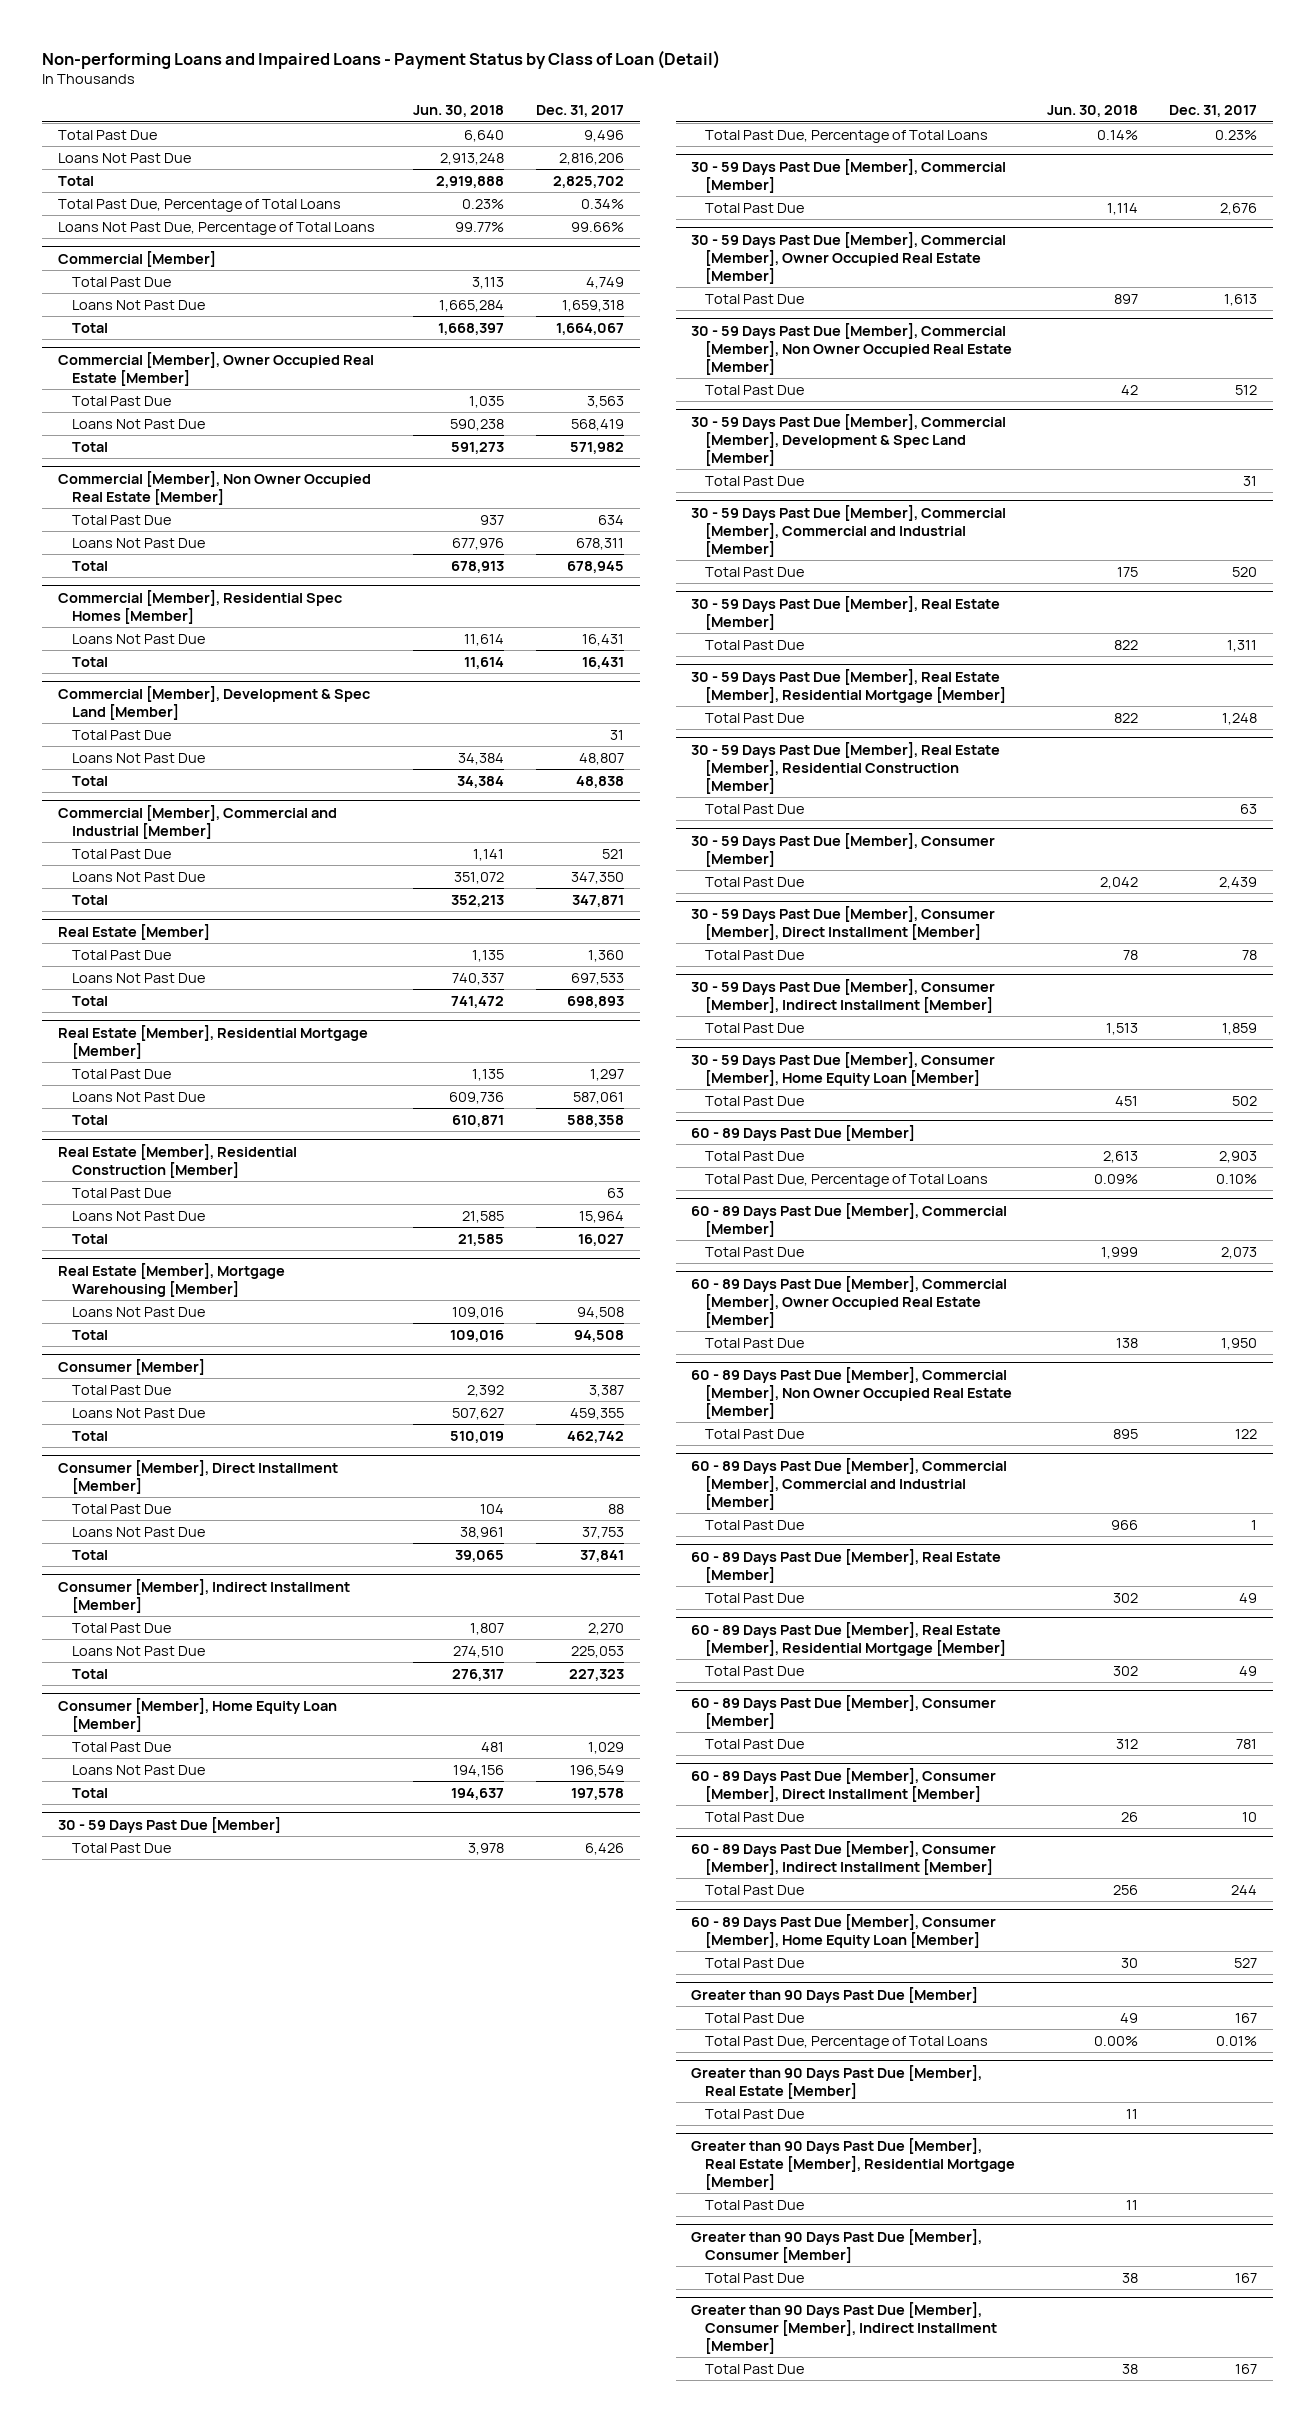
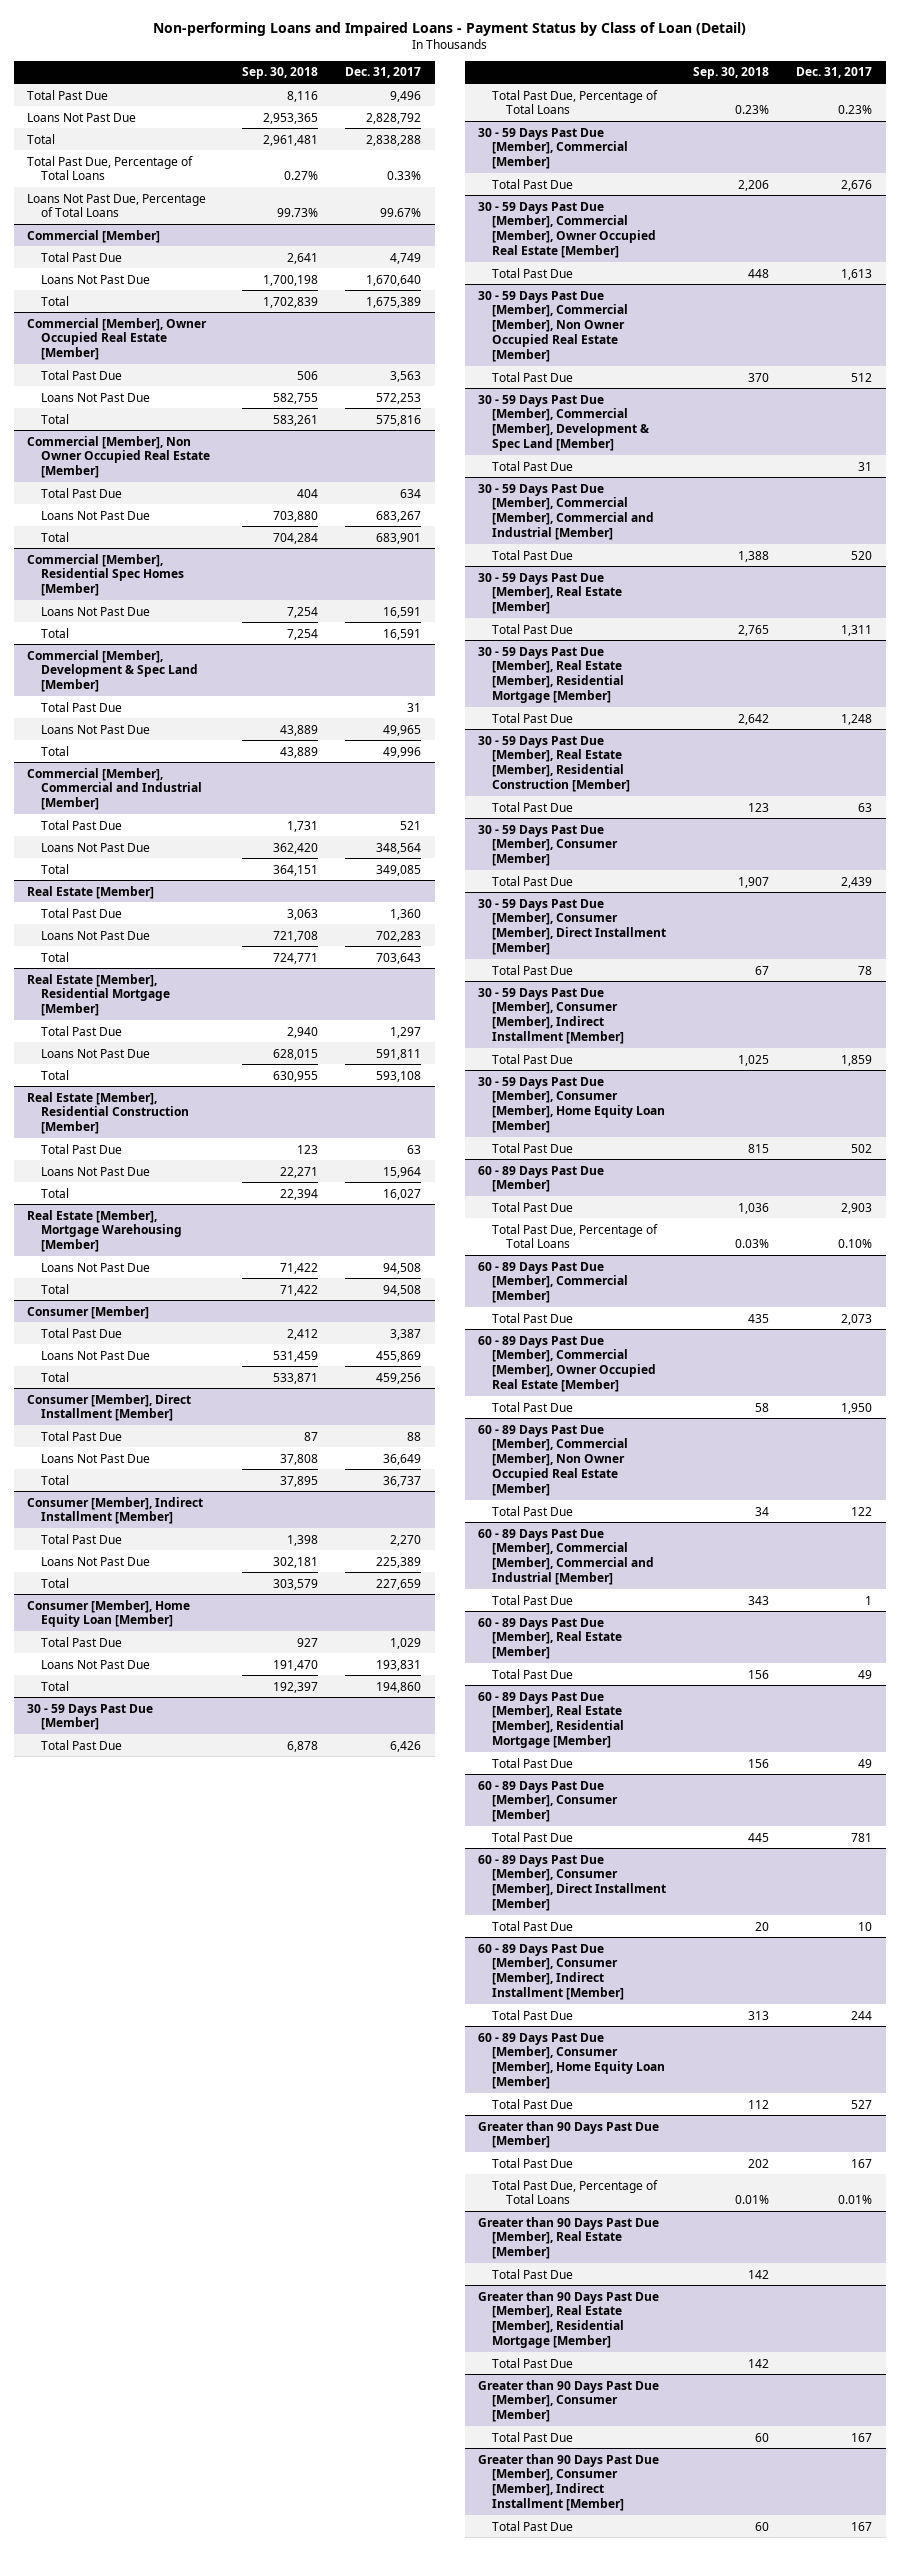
- | Jun. 30, 2018 | Dec. 31, 2017
+ | Sep. 30, 2018 | Dec. 31, 2017
- Loans Not Past Due | 2,913,248 | 2,816,206
- Total | 2,919,888 | 2,825,702
- Total Past Due, Percentage of Total Loans | 0.23% | 0.34%
- Loans Not Past Due, Percentage of Total Loans | 99.77% | 99.66%
+ Loans Not Past Due | 2,953,365 | 2,828,792
+ Total | 2,961,481 | 2,838,288
+ Total Past Due, Percentage of Total Loans | 0.27% | 0.33%
+ Loans Not Past Due, Percentage of Total Loans | 99.73% | 99.67%
@ Commercial [Member]
- Loans Not Past Due | 1,665,284 | 1,659,318
- Total | 1,668,397 | 1,664,067
+ Loans Not Past Due | 1,700,198 | 1,670,640
+ Total | 1,702,839 | 1,675,389
@ Commercial [Member], Owner Occupied Real Estate [Member]
- Loans Not Past Due | 590,238 | 568,419
- Total | 591,273 | 571,982
+ Loans Not Past Due | 582,755 | 572,253
+ Total | 583,261 | 575,816
@ Commercial [Member], Non Owner Occupied Real Estate [Member]
- Loans Not Past Due | 677,976 | 678,311
- Total | 678,913 | 678,945
+ Loans Not Past Due | 703,880 | 683,267
+ Total | 704,284 | 683,901
@ Commercial [Member], Residential Spec Homes [Member]
- Loans Not Past Due | 11,614 | 16,431
- Total | 11,614 | 16,431
+ Loans Not Past Due | 7,254 | 16,591
+ Total | 7,254 | 16,591
@ Commercial [Member], Development & Spec Land [Member]
- Loans Not Past Due | 34,384 | 48,807
- Total | 34,384 | 48,838
+ Loans Not Past Due | 43,889 | 49,965
+ Total | 43,889 | 49,996
@ Commercial [Member], Commercial and Industrial [Member]
- Loans Not Past Due | 351,072 | 347,350
- Total | 352,213 | 347,871
+ Loans Not Past Due | 362,420 | 348,564
+ Total | 364,151 | 349,085
@ Real Estate [Member]
- Loans Not Past Due | 740,337 | 697,533
- Total | 741,472 | 698,893
+ Loans Not Past Due | 721,708 | 702,283
+ Total | 724,771 | 703,643
@ Real Estate [Member], Residential Mortgage [Member]
- Loans Not Past Due | 609,736 | 587,061
- Total | 610,871 | 588,358
+ Loans Not Past Due | 628,015 | 591,811
+ Total | 630,955 | 593,108
@ Consumer [Member]
- Loans Not Past Due | 507,627 | 459,355
- Total | 510,019 | 462,742
+ Loans Not Past Due | 531,459 | 455,869
+ Total | 533,871 | 459,256
@ Consumer [Member], Direct Installment [Member]
- Loans Not Past Due | 38,961 | 37,753
- Total | 39,065 | 37,841
+ Loans Not Past Due | 37,808 | 36,649
+ Total | 37,895 | 36,737
@ Consumer [Member], Indirect Installment [Member]
- Loans Not Past Due | 274,510 | 225,053
- Total | 276,317 | 227,323
+ Loans Not Past Due | 302,181 | 225,389
+ Total | 303,579 | 227,659
@ Consumer [Member], Home Equity Loan [Member]
- Loans Not Past Due | 194,156 | 196,549
- Total | 194,637 | 197,578
+ Loans Not Past Due | 191,470 | 193,831
+ Total | 192,397 | 194,860

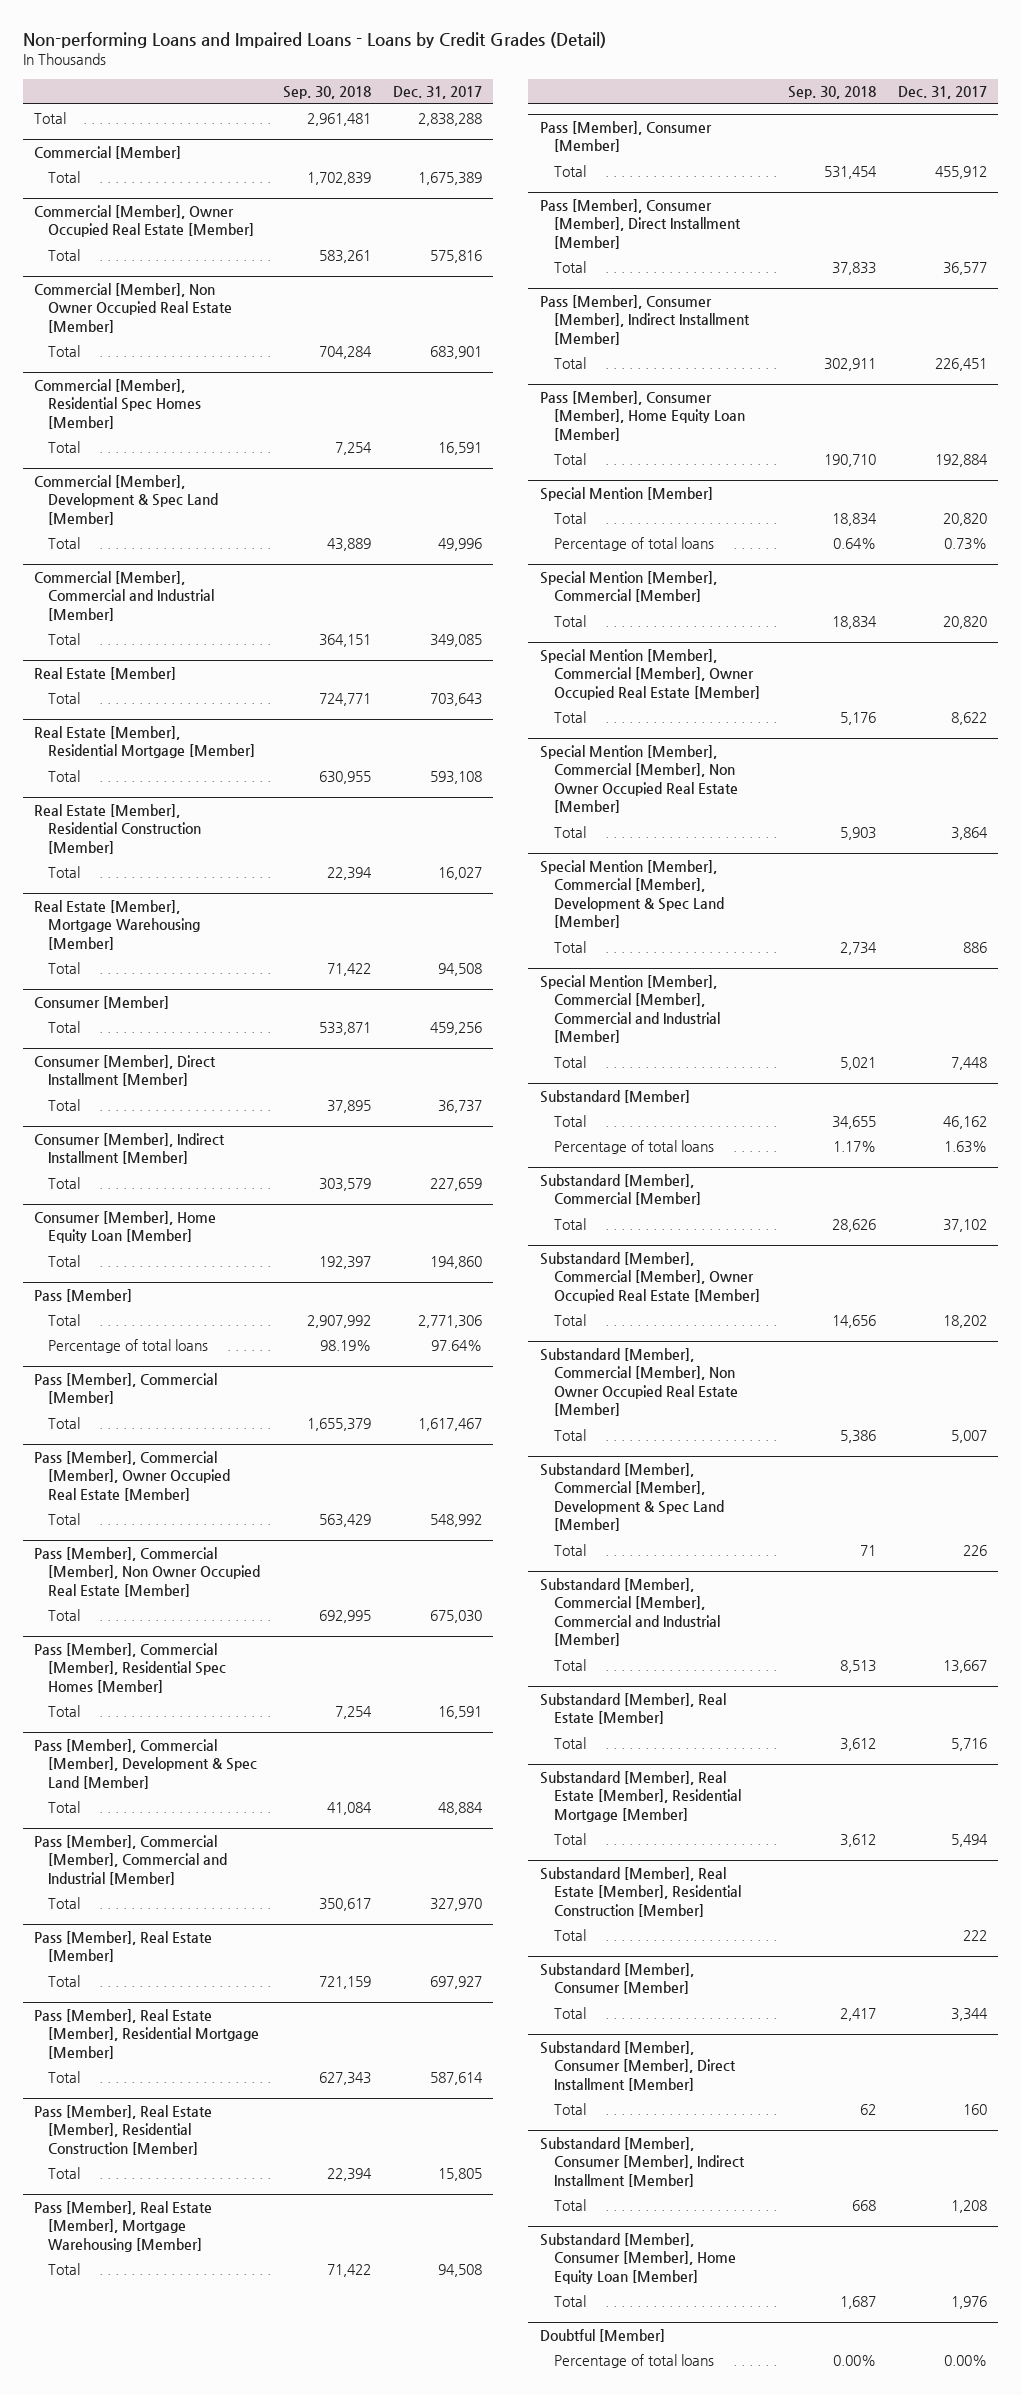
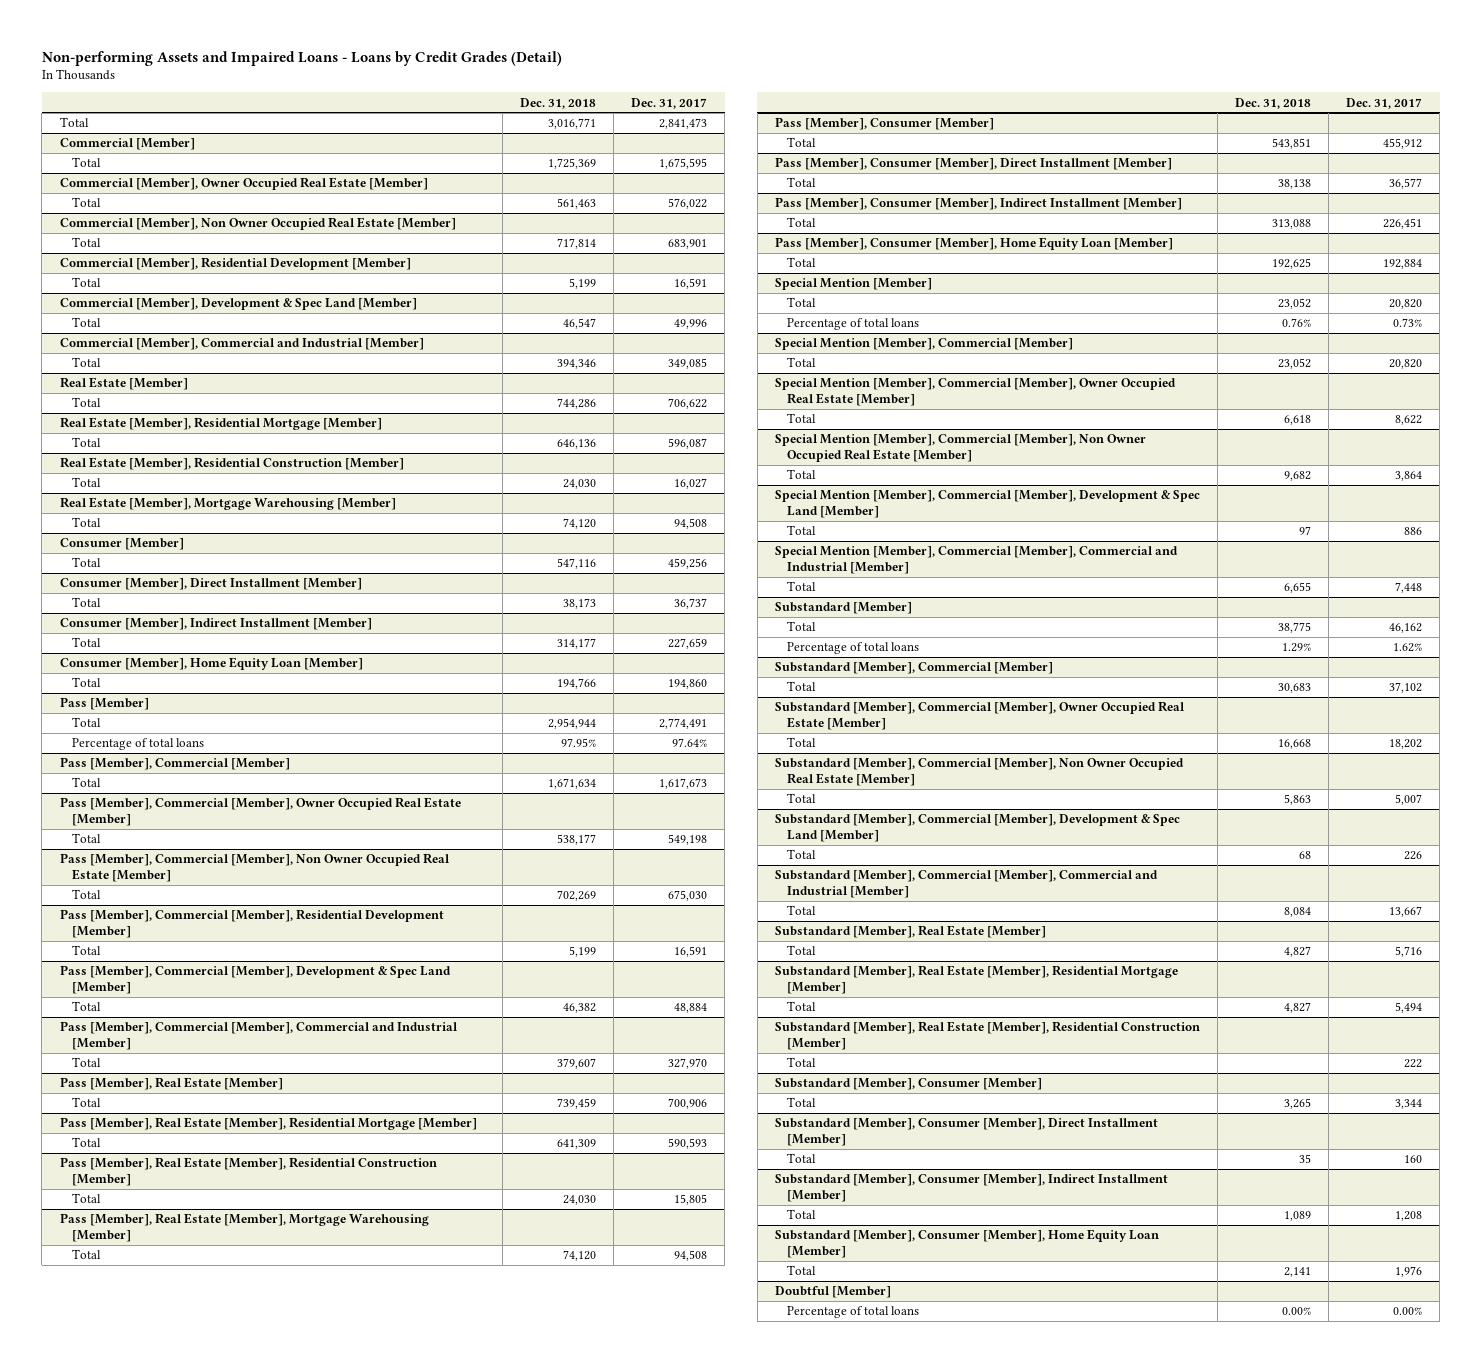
- Non-performing Loans and Impaired Loans - Loans by Credit Grades (Detail)
+ Non-performing Assets and Impaired Loans - Loans by Credit Grades (Detail)
- | Sep. 30, 2018 | Dec. 31, 2017
+ | Dec. 31, 2018 | Dec. 31, 2017
- Total | 2,961,481 | 2,838,288
+ Total | 3,016,771 | 2,841,473
@ Commercial [Member]
- Total | 1,702,839 | 1,675,389
+ Total | 1,725,369 | 1,675,595
@ Commercial [Member], Owner Occupied Real Estate [Member]
- Total | 583,261 | 575,816
+ Total | 561,463 | 576,022
- Commercial [Member], Residential Spec Homes [Member]
+ Commercial [Member], Residential Development [Member]
@ Real Estate [Member]
- Total | 724,771 | 703,643
+ Total | 744,286 | 706,622
@ Real Estate [Member], Residential Mortgage [Member]
- Total | 630,955 | 593,108
+ Total | 646,136 | 596,087
@ Pass [Member]
- Total | 2,907,992 | 2,771,306
+ Total | 2,954,944 | 2,774,491
@ Pass [Member], Commercial [Member]
- Total | 1,655,379 | 1,617,467
+ Total | 1,671,634 | 1,617,673
@ Pass [Member], Commercial [Member], Owner Occupied Real Estate [Member]
- Total | 563,429 | 548,992
+ Total | 538,177 | 549,198
- Pass [Member], Commercial [Member], Residential Spec Homes [Member]
+ Pass [Member], Commercial [Member], Residential Development [Member]
@ Pass [Member], Real Estate [Member]
- Total | 721,159 | 697,927
+ Total | 739,459 | 700,906
@ Pass [Member], Real Estate [Member], Residential Mortgage [Member]
- Total | 627,343 | 587,614
+ Total | 641,309 | 590,593
@ Substandard [Member]
- Percentage of total loans | 1.17% | 1.63%
+ Percentage of total loans | 1.29% | 1.62%

